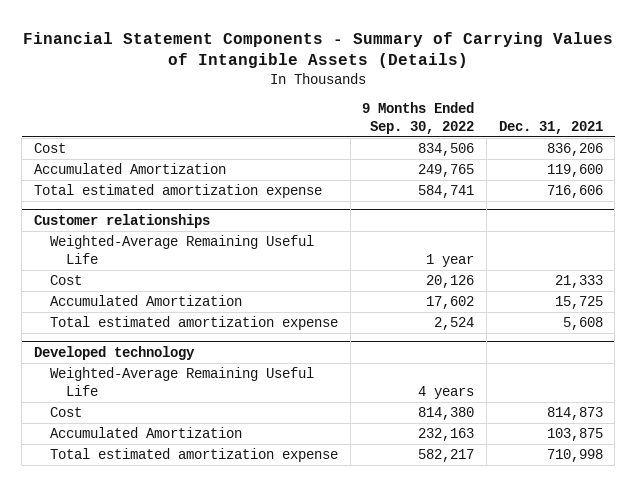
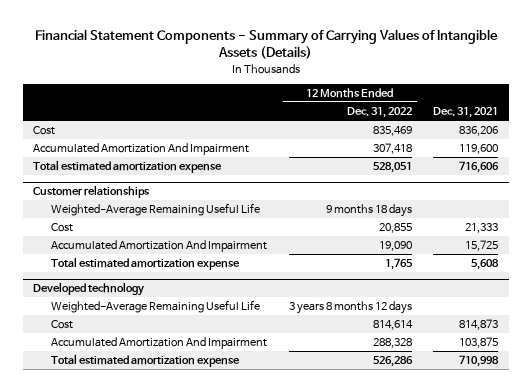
- | 9 Months Ended Sep. 30, 2022 | Dec. 31, 2021
+ | 12 Months Ended Dec. 31, 2022 | Dec. 31, 2021
- Accumulated Amortization | 249,765 | 119,600
+ Accumulated Amortization And Impairment | 307,418 | 119,600
@ Customer relationships
- Accumulated Amortization | 17,602 | 15,725
+ Accumulated Amortization And Impairment | 19,090 | 15,725
@ Developed technology
- Accumulated Amortization | 232,163 | 103,875
+ Accumulated Amortization And Impairment | 288,328 | 103,875

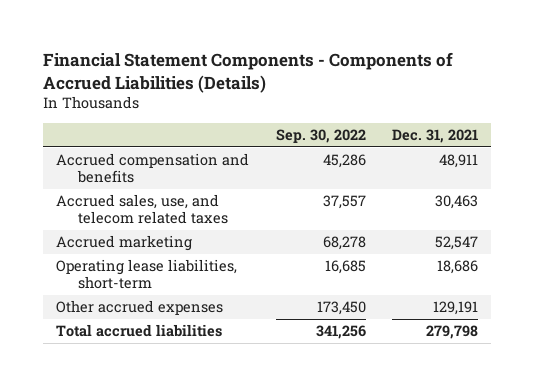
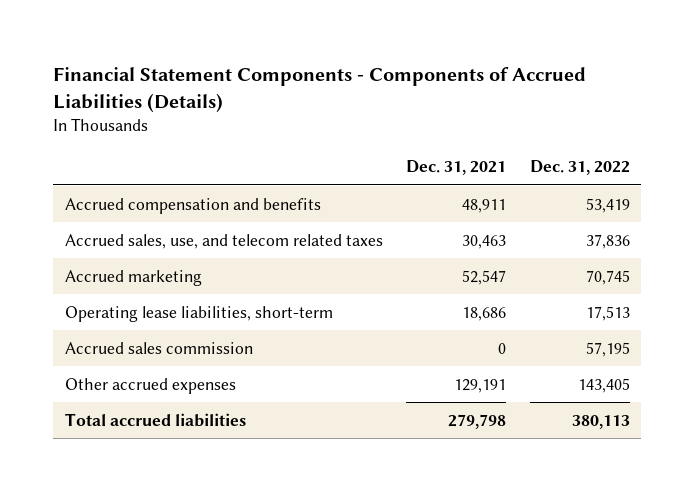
- | Sep. 30, 2022 | Dec. 31, 2021
+ | Dec. 31, 2021 | Dec. 31, 2022
+ Accrued sales commission | 0 | 57,195

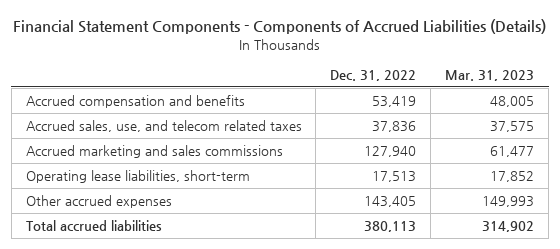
- | Dec. 31, 2021 | Dec. 31, 2022
+ | Dec. 31, 2022 | Mar. 31, 2023
- Accrued marketing | 52,547 | 70,745
+ Accrued marketing and sales commissions | 127,940 | 61,477
- Accrued sales commission | 0 | 57,195

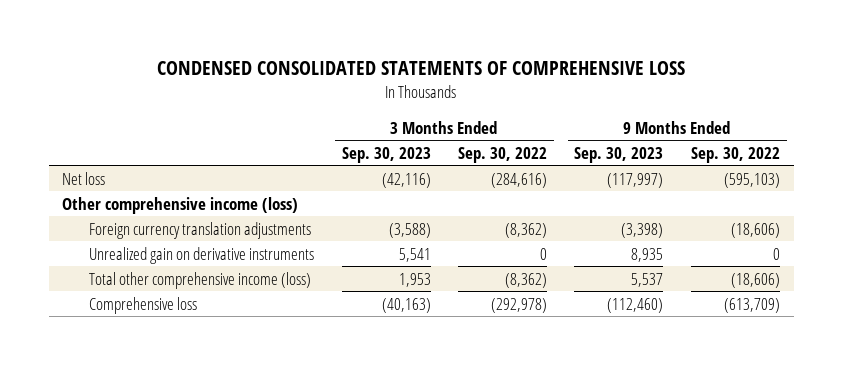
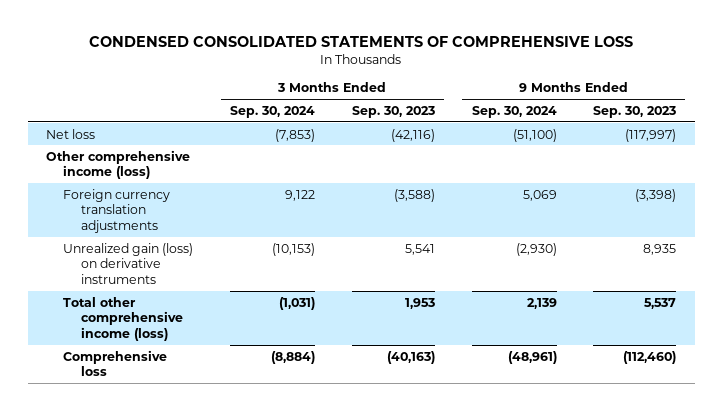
- | 3 Months Ended Sep. 30, 2023 | 3 Months Ended Sep. 30, 2022 | 9 Months Ended Sep. 30, 2023 | 9 Months Ended Sep. 30, 2022
+ | 3 Months Ended Sep. 30, 2024 | 3 Months Ended Sep. 30, 2023 | 9 Months Ended Sep. 30, 2024 | 9 Months Ended Sep. 30, 2023
- Unrealized gain on derivative instruments | 5,541 | 0 | 8,935 | 0
+ Unrealized gain (loss) on derivative instruments | (10,153) | 5,541 | (2,930) | 8,935

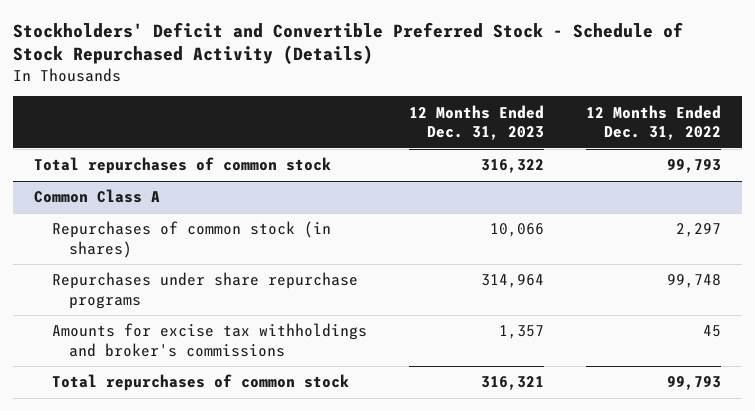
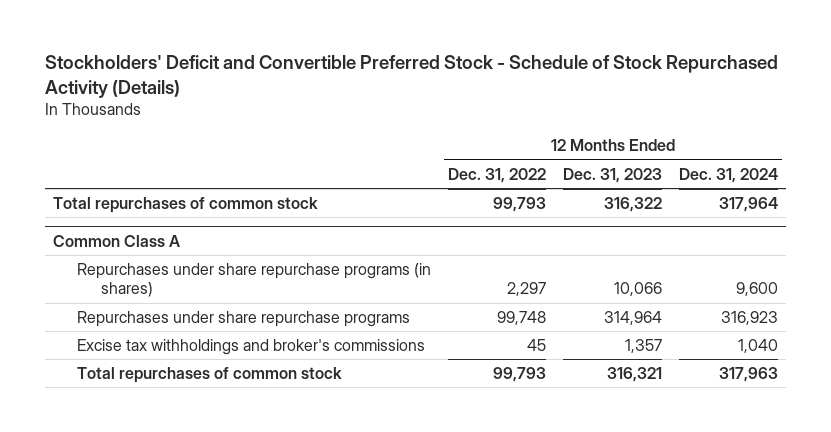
- | 12 Months Ended Dec. 31, 2023 | 12 Months Ended Dec. 31, 2022
+ | 12 Months Ended Dec. 31, 2022 | 12 Months Ended Dec. 31, 2023 | 12 Months Ended Dec. 31, 2024
@ Common Class A
- Repurchases of common stock (in shares) | 10,066 | 2,297
+ Repurchases under share repurchase programs (in shares) | 2,297 | 10,066 | 9,600
- Amounts for excise tax withholdings and broker's commissions | 1,357 | 45
+ Excise tax withholdings and broker's commissions | 45 | 1,357 | 1,040

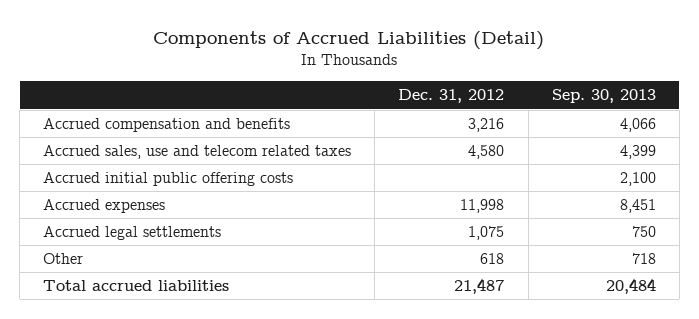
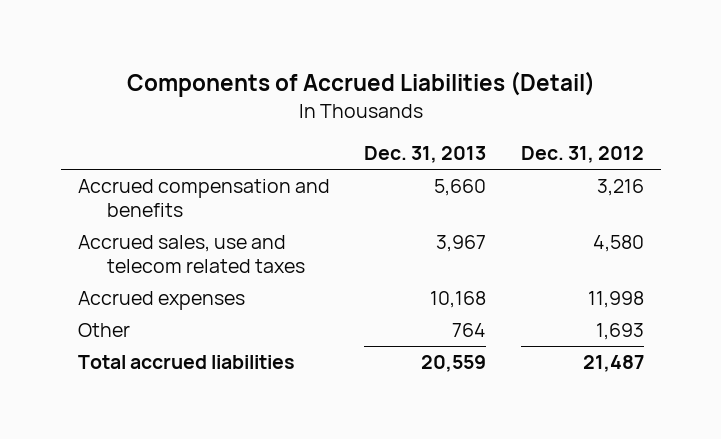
- | Dec. 31, 2012 | Sep. 30, 2013
+ | Dec. 31, 2013 | Dec. 31, 2012
- Accrued initial public offering costs | | 2,100
- Accrued legal settlements | 1,075 | 750
- Other | 618 | 718
+ Other | 764 | 1,693

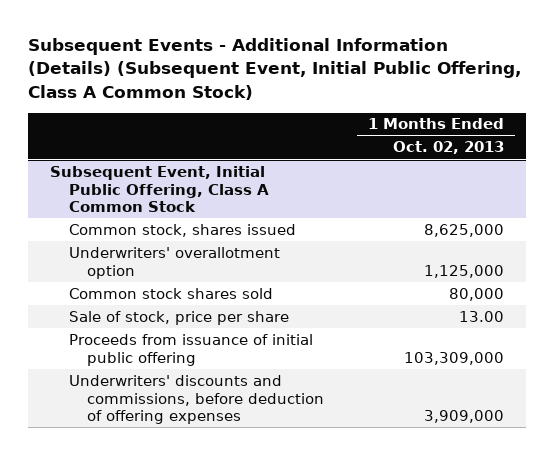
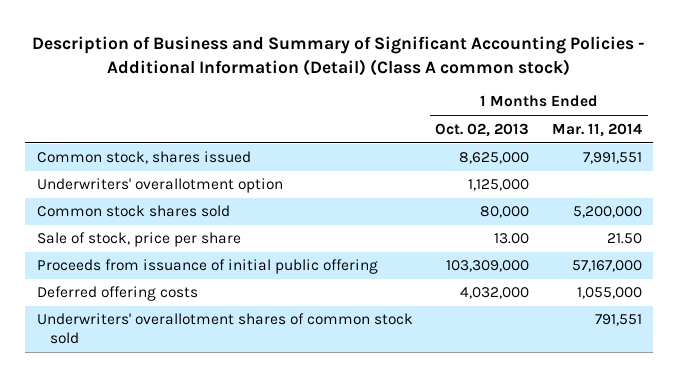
- Subsequent Events - Additional Information (Details) (Subsequent Event, Initial Public Offering, Class A Common Stock)
+ Description of Business and Summary of Significant Accounting Policies - Additional Information (Detail) (Class A common stock)
- | 1 Months Ended Oct. 02, 2013
+ | 1 Months Ended Oct. 02, 2013 | 1 Months Ended Mar. 11, 2014
- Subsequent Event, Initial Public Offering, Class A Common Stock
- Underwriters' discounts and commissions, before deduction of offering expenses | 3,909,000
+ Deferred offering costs | 4,032,000 | 1,055,000
+ Underwriters' overallotment shares of common stock sold | | 791,551

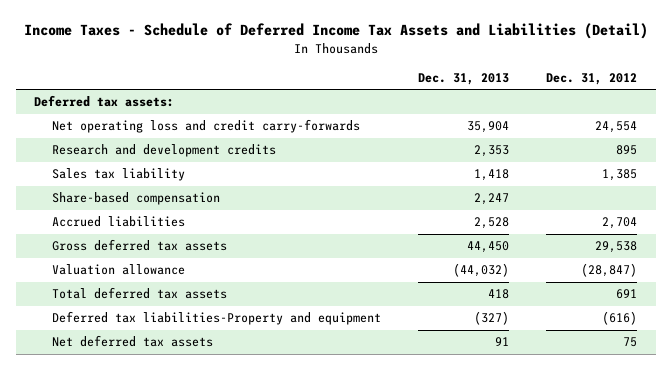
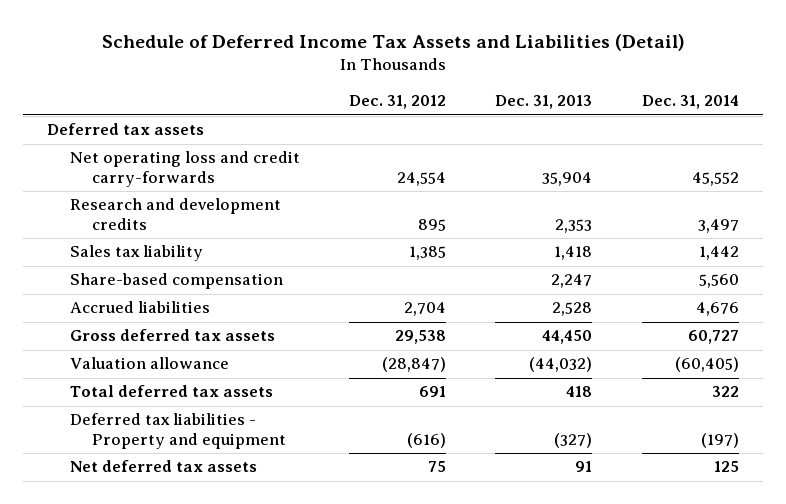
- Income Taxes - Schedule of Deferred Income Tax Assets and Liabilities (Detail)
+ Schedule of Deferred Income Tax Assets and Liabilities (Detail)
- | Dec. 31, 2013 | Dec. 31, 2012
+ | Dec. 31, 2012 | Dec. 31, 2013 | Dec. 31, 2014
- Deferred tax assets:
+ Deferred tax assets
- Deferred tax liabilities-Property and equipment | (327) | (616)
+ Deferred tax liabilities - Property and equipment | (616) | (327) | (197)

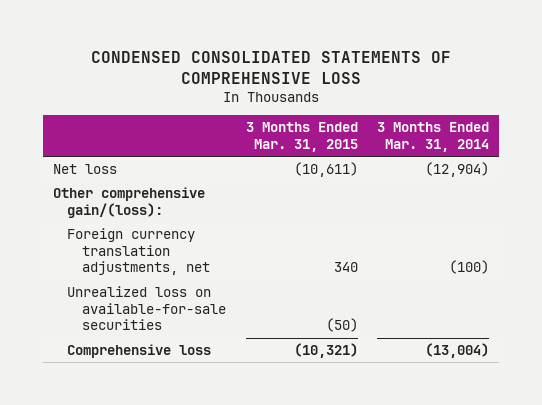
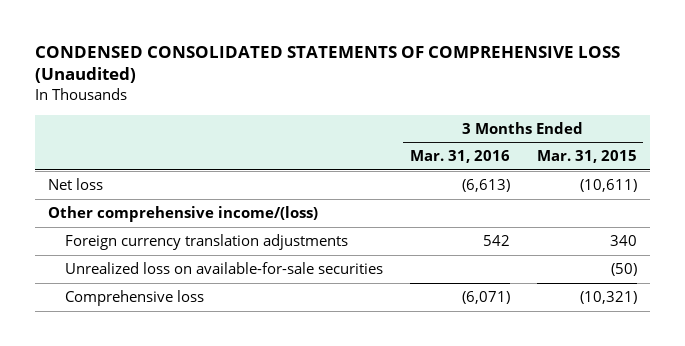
- CONDENSED CONSOLIDATED STATEMENTS OF COMPREHENSIVE LOSS
+ CONDENSED CONSOLIDATED STATEMENTS OF COMPREHENSIVE LOSS (Unaudited)
- | 3 Months Ended Mar. 31, 2015 | 3 Months Ended Mar. 31, 2014
+ | 3 Months Ended Mar. 31, 2016 | 3 Months Ended Mar. 31, 2015
- Other comprehensive gain/(loss):
- Foreign currency translation adjustments, net | 340 | (100)
+ Other comprehensive income/(loss)
+ Foreign currency translation adjustments | 542 | 340

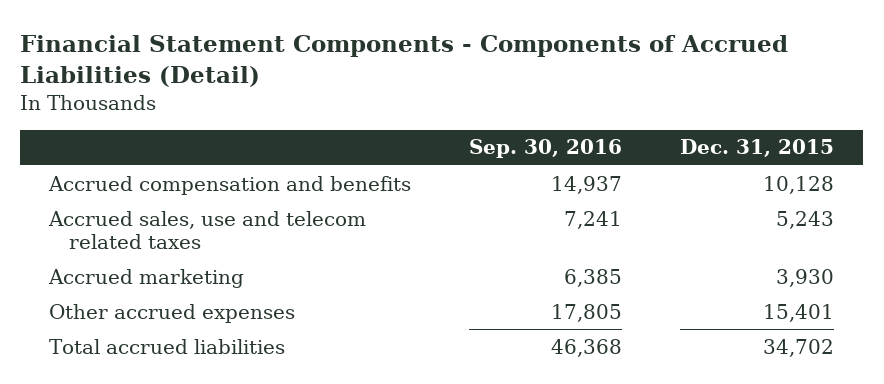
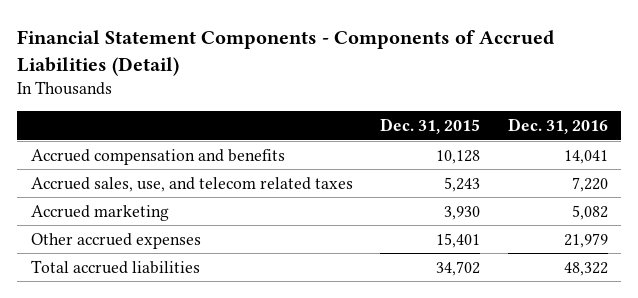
- | Sep. 30, 2016 | Dec. 31, 2015
+ | Dec. 31, 2015 | Dec. 31, 2016
- Accrued sales, use and telecom related taxes | 7,241 | 5,243
+ Accrued sales, use, and telecom related taxes | 5,243 | 7,220

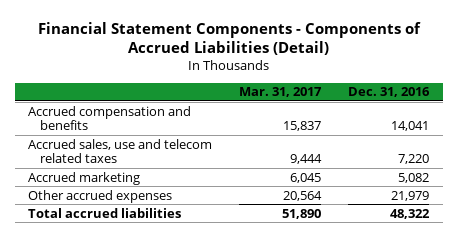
- | Dec. 31, 2015 | Dec. 31, 2016
+ | Mar. 31, 2017 | Dec. 31, 2016
- Accrued sales, use, and telecom related taxes | 5,243 | 7,220
+ Accrued sales, use and telecom related taxes | 9,444 | 7,220

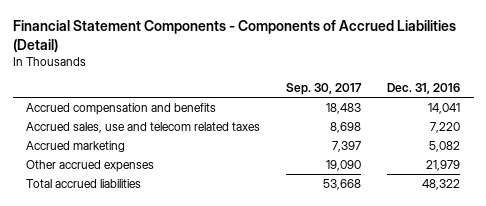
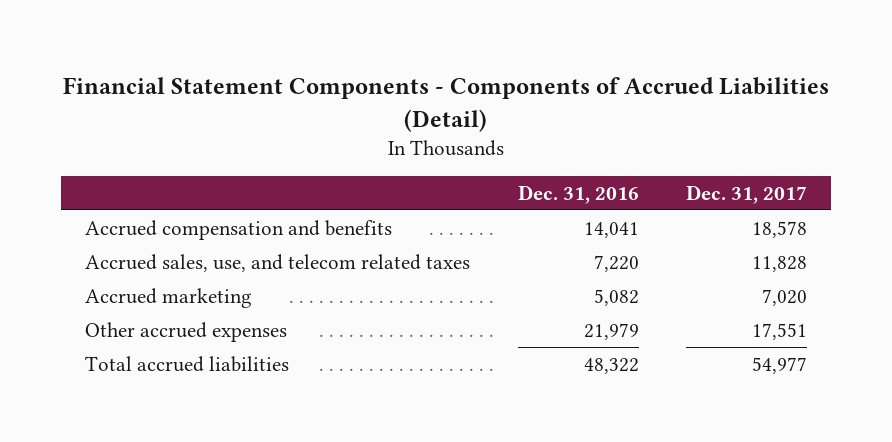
- | Sep. 30, 2017 | Dec. 31, 2016
+ | Dec. 31, 2016 | Dec. 31, 2017
- Accrued sales, use and telecom related taxes | 8,698 | 7,220
+ Accrued sales, use, and telecom related taxes | 7,220 | 11,828

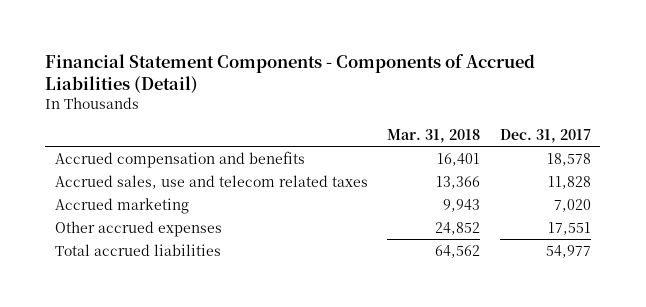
- | Dec. 31, 2016 | Dec. 31, 2017
+ | Mar. 31, 2018 | Dec. 31, 2017
- Accrued sales, use, and telecom related taxes | 7,220 | 11,828
+ Accrued sales, use and telecom related taxes | 13,366 | 11,828

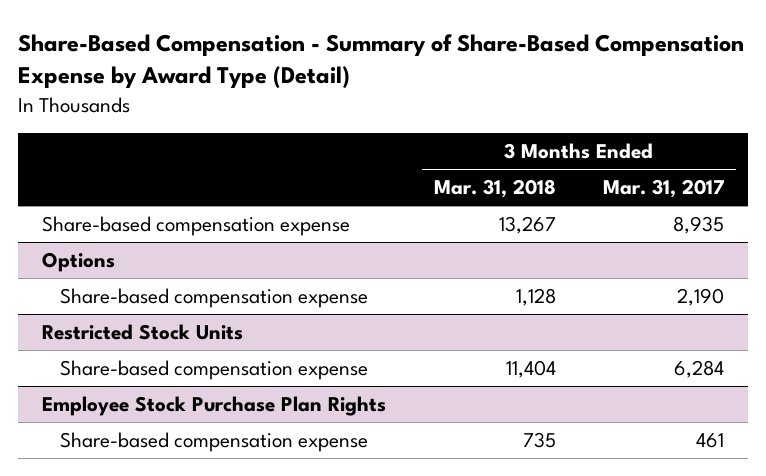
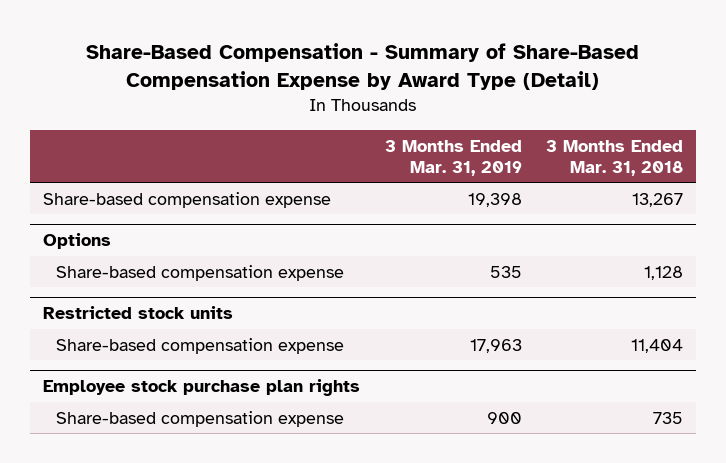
- | 3 Months Ended Mar. 31, 2018 | 3 Months Ended Mar. 31, 2017
+ | 3 Months Ended Mar. 31, 2019 | 3 Months Ended Mar. 31, 2018
- Restricted Stock Units
+ Restricted stock units
- Employee Stock Purchase Plan Rights
+ Employee stock purchase plan rights

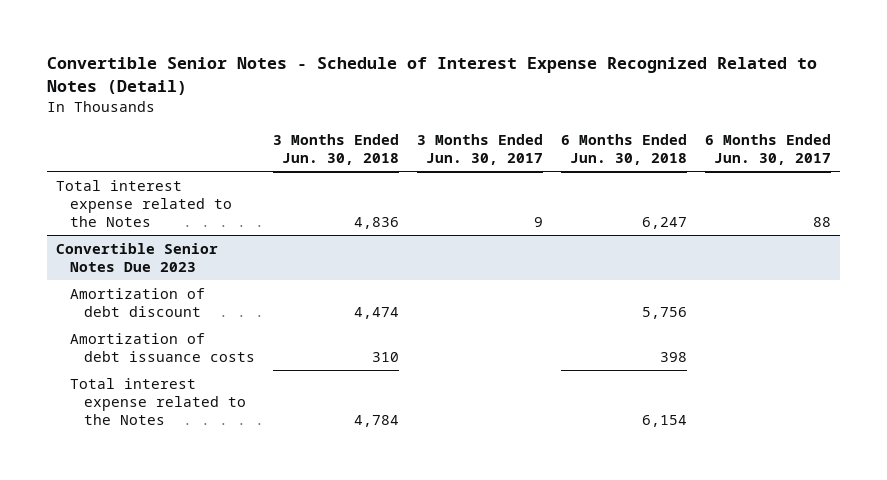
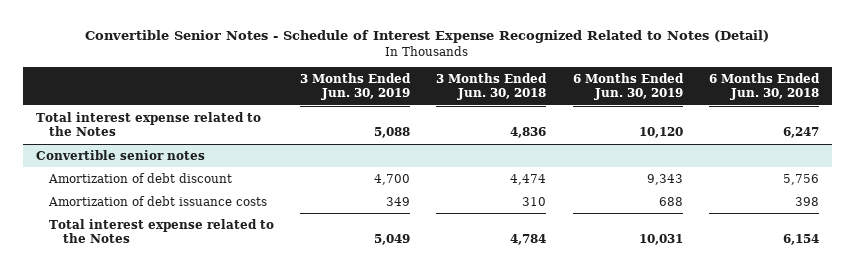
- | 3 Months Ended Jun. 30, 2018 | 3 Months Ended Jun. 30, 2017 | 6 Months Ended Jun. 30, 2018 | 6 Months Ended Jun. 30, 2017
+ | 3 Months Ended Jun. 30, 2019 | 3 Months Ended Jun. 30, 2018 | 6 Months Ended Jun. 30, 2019 | 6 Months Ended Jun. 30, 2018
- Convertible Senior Notes Due 2023
+ Convertible senior notes

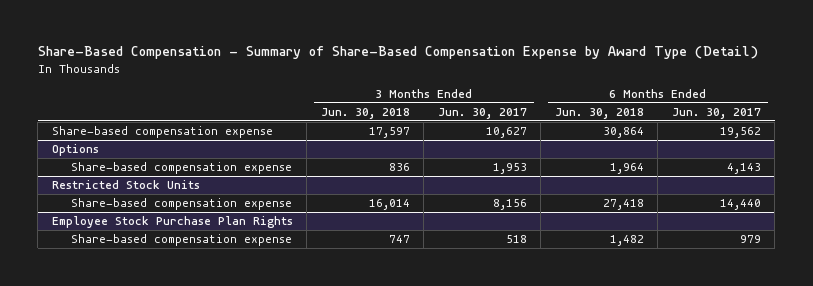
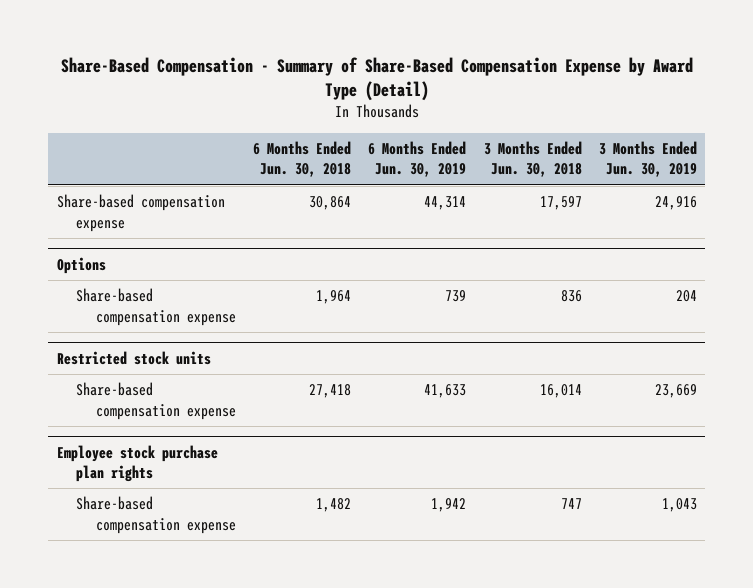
- | 3 Months Ended Jun. 30, 2018 | 3 Months Ended Jun. 30, 2017 | 6 Months Ended Jun. 30, 2018 | 6 Months Ended Jun. 30, 2017
+ | 6 Months Ended Jun. 30, 2018 | 6 Months Ended Jun. 30, 2019 | 3 Months Ended Jun. 30, 2018 | 3 Months Ended Jun. 30, 2019
- Restricted Stock Units
+ Restricted stock units
- Employee Stock Purchase Plan Rights
+ Employee stock purchase plan rights

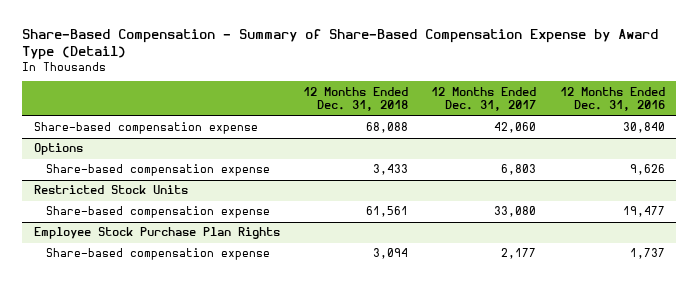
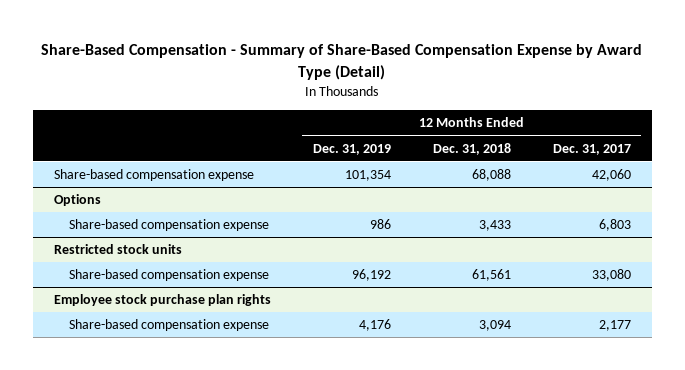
- | 12 Months Ended Dec. 31, 2018 | 12 Months Ended Dec. 31, 2017 | 12 Months Ended Dec. 31, 2016
+ | 12 Months Ended Dec. 31, 2019 | 12 Months Ended Dec. 31, 2018 | 12 Months Ended Dec. 31, 2017
- Restricted Stock Units
+ Restricted stock units
- Employee Stock Purchase Plan Rights
+ Employee stock purchase plan rights

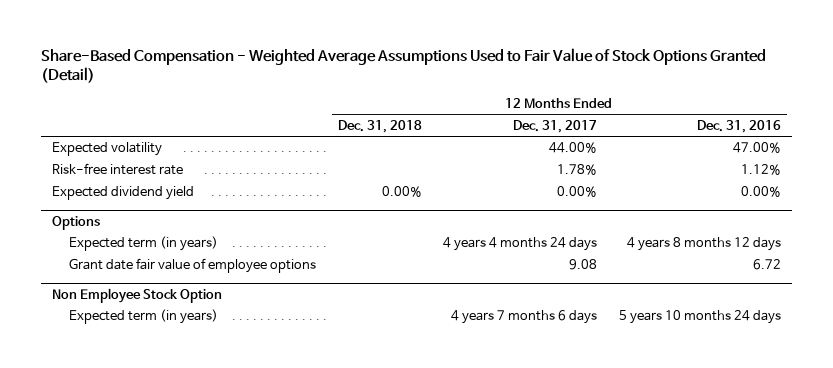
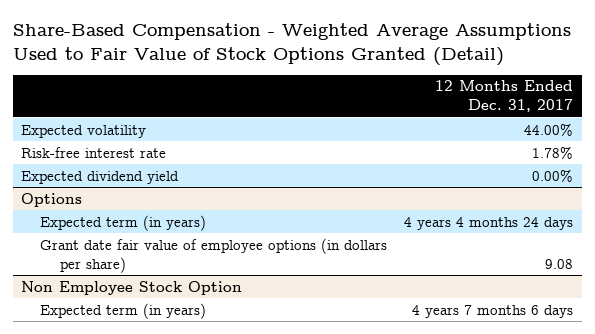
- | 12 Months Ended Dec. 31, 2018 | 12 Months Ended Dec. 31, 2017 | 12 Months Ended Dec. 31, 2016
+ | 12 Months Ended Dec. 31, 2017
@ Options
- Grant date fair value of employee options | | 9.08 | 6.72
+ Grant date fair value of employee options (in dollars per share) | 9.08

